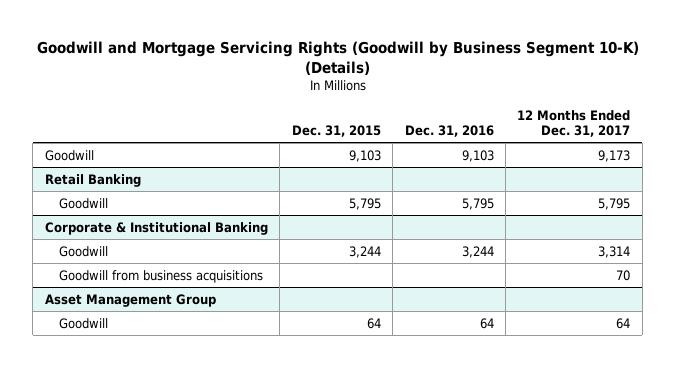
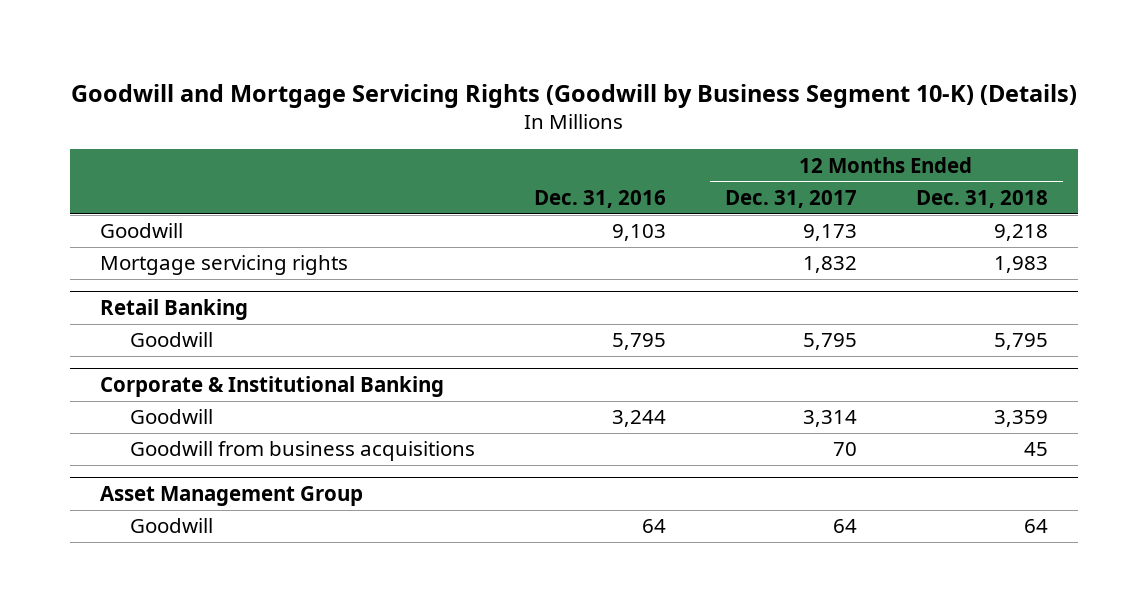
- | Dec. 31, 2015 | Dec. 31, 2016 | 12 Months Ended Dec. 31, 2017
+ | Dec. 31, 2016 | 12 Months Ended Dec. 31, 2017 | 12 Months Ended Dec. 31, 2018
+ Mortgage servicing rights | | 1,832 | 1,983

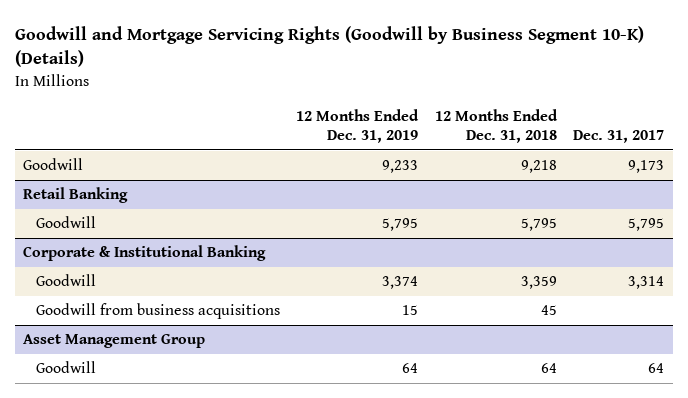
- | Dec. 31, 2016 | 12 Months Ended Dec. 31, 2017 | 12 Months Ended Dec. 31, 2018
+ | 12 Months Ended Dec. 31, 2019 | 12 Months Ended Dec. 31, 2018 | Dec. 31, 2017
- Mortgage servicing rights | | 1,832 | 1,983

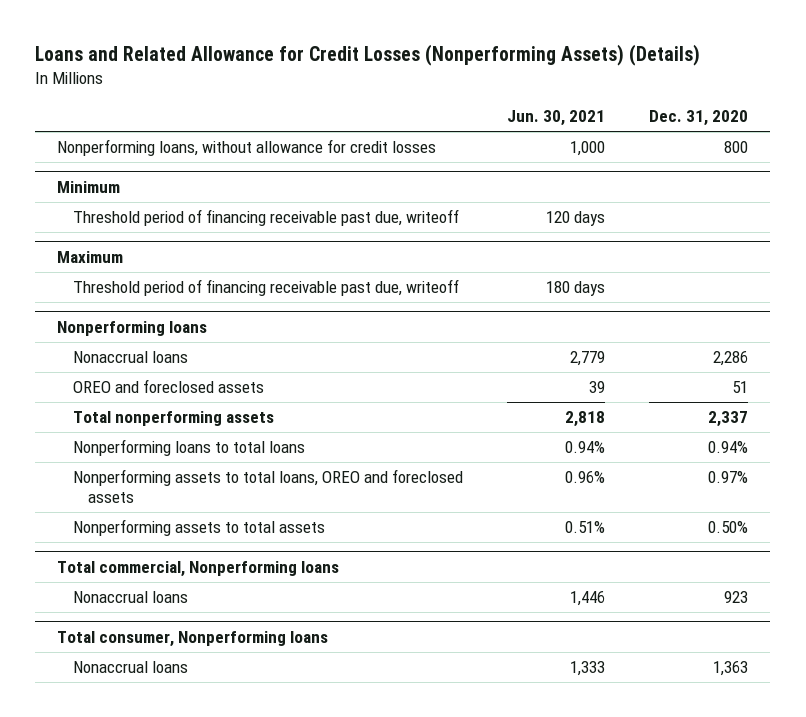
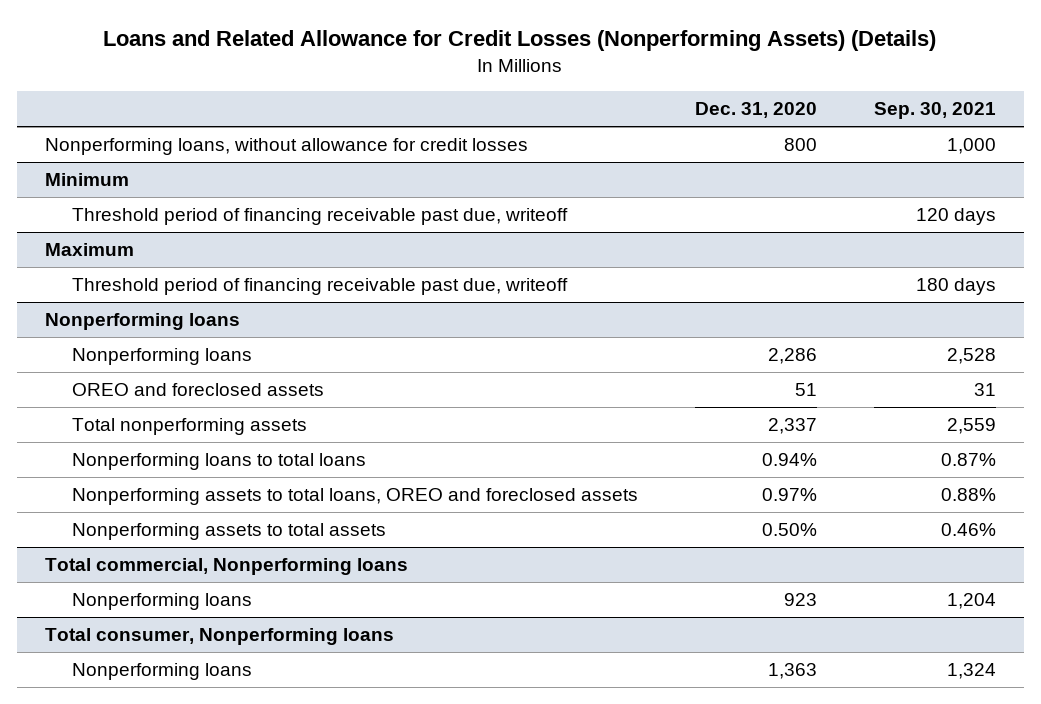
- | Jun. 30, 2021 | Dec. 31, 2020
+ | Dec. 31, 2020 | Sep. 30, 2021
@ Nonperforming loans
- Nonaccrual loans | 2,779 | 2,286
+ Nonperforming loans | 2,286 | 2,528
@ Total commercial, Nonperforming loans
- Nonaccrual loans | 1,446 | 923
+ Nonperforming loans | 923 | 1,204
@ Total consumer, Nonperforming loans
- Nonaccrual loans | 1,333 | 1,363
+ Nonperforming loans | 1,363 | 1,324

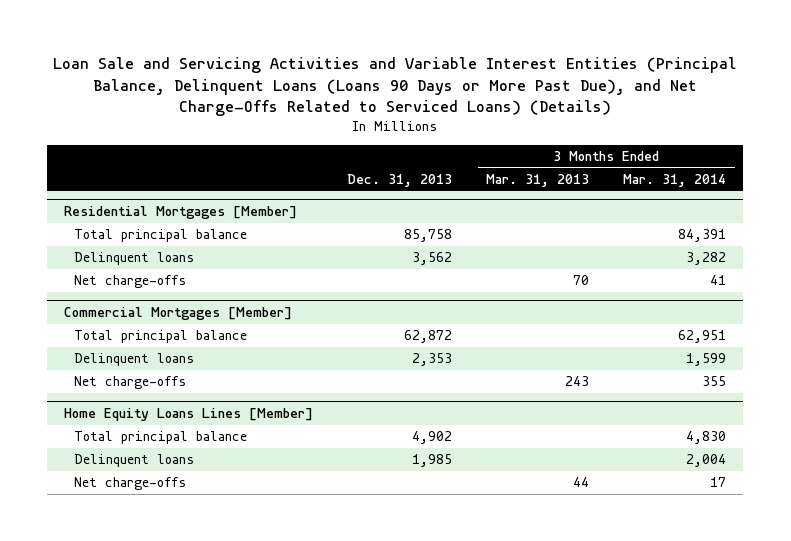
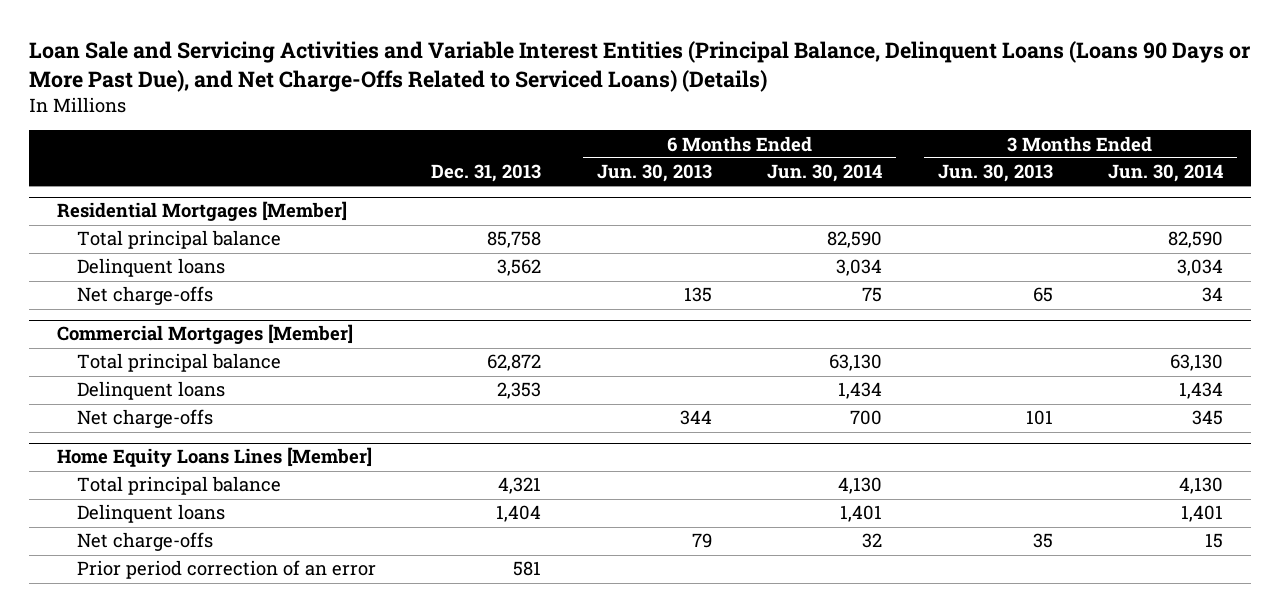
- | Dec. 31, 2013 | 3 Months Ended Mar. 31, 2013 | 3 Months Ended Mar. 31, 2014
+ | Dec. 31, 2013 | 6 Months Ended Jun. 30, 2013 | 6 Months Ended Jun. 30, 2014 | 3 Months Ended Jun. 30, 2013 | 3 Months Ended Jun. 30, 2014
@ Home Equity Loans Lines [Member]
- Total principal balance | 4,902 | | 4,830
- Delinquent loans | 1,985 | | 2,004
+ Total principal balance | 4,321 | | 4,130 | | 4,130
+ Delinquent loans | 1,404 | | 1,401 | | 1,401
+ Prior period correction of an error | 581 | | | |

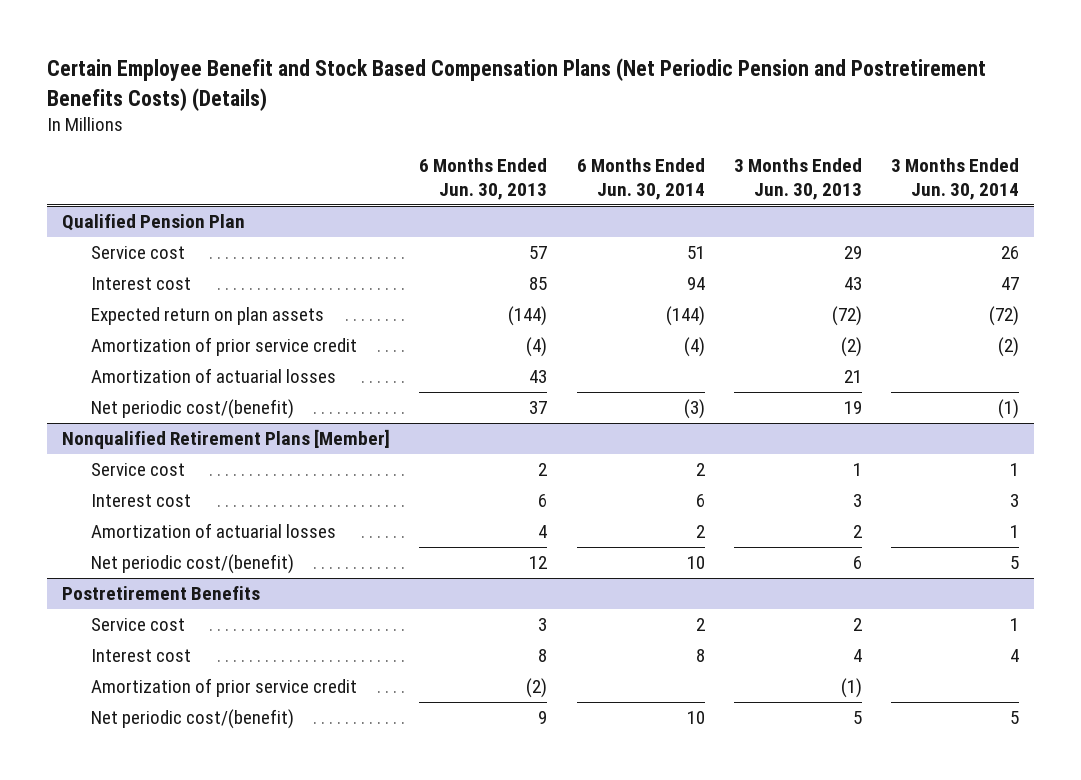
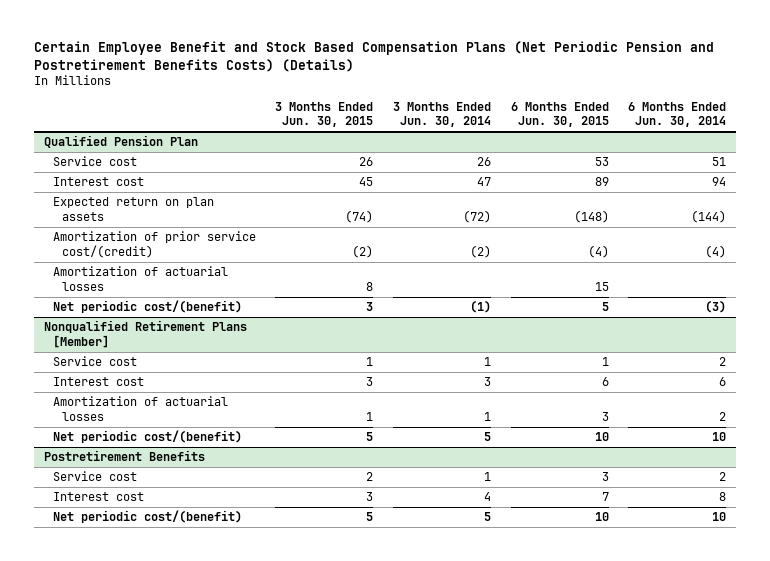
- | 6 Months Ended Jun. 30, 2013 | 6 Months Ended Jun. 30, 2014 | 3 Months Ended Jun. 30, 2013 | 3 Months Ended Jun. 30, 2014
+ | 3 Months Ended Jun. 30, 2015 | 3 Months Ended Jun. 30, 2014 | 6 Months Ended Jun. 30, 2015 | 6 Months Ended Jun. 30, 2014
@ Qualified Pension Plan
- Amortization of prior service credit | (4) | (4) | (2) | (2)
+ Amortization of prior service cost/(credit) | (2) | (2) | (4) | (4)
@ Postretirement Benefits
- Amortization of prior service credit | (2) | | (1) |

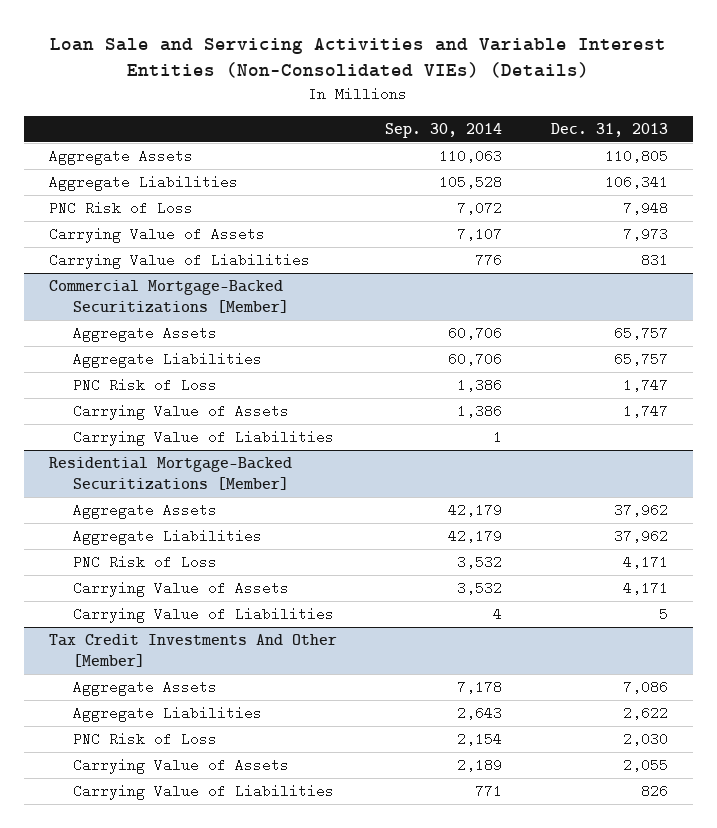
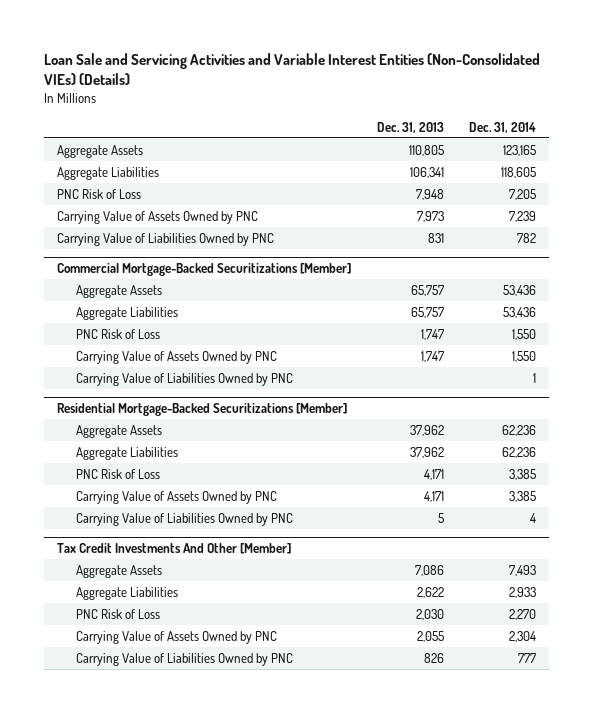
- | Sep. 30, 2014 | Dec. 31, 2013
+ | Dec. 31, 2013 | Dec. 31, 2014
- Carrying Value of Assets | 7,107 | 7,973
- Carrying Value of Liabilities | 776 | 831
+ Carrying Value of Assets Owned by PNC | 7,973 | 7,239
+ Carrying Value of Liabilities Owned by PNC | 831 | 782
@ Commercial Mortgage-Backed Securitizations [Member]
- Carrying Value of Assets | 1,386 | 1,747
- Carrying Value of Liabilities | 1 |
+ Carrying Value of Assets Owned by PNC | 1,747 | 1,550
+ Carrying Value of Liabilities Owned by PNC | | 1
@ Residential Mortgage-Backed Securitizations [Member]
- Carrying Value of Assets | 3,532 | 4,171
- Carrying Value of Liabilities | 4 | 5
+ Carrying Value of Assets Owned by PNC | 4,171 | 3,385
+ Carrying Value of Liabilities Owned by PNC | 5 | 4
@ Tax Credit Investments And Other [Member]
- Carrying Value of Assets | 2,189 | 2,055
- Carrying Value of Liabilities | 771 | 826
+ Carrying Value of Assets Owned by PNC | 2,055 | 2,304
+ Carrying Value of Liabilities Owned by PNC | 826 | 777

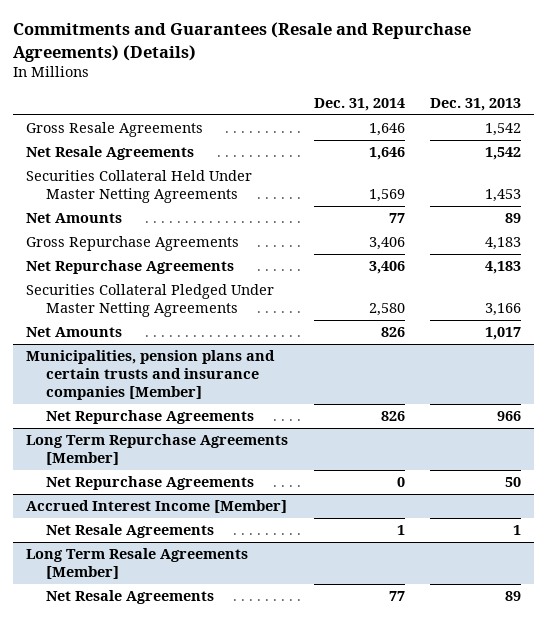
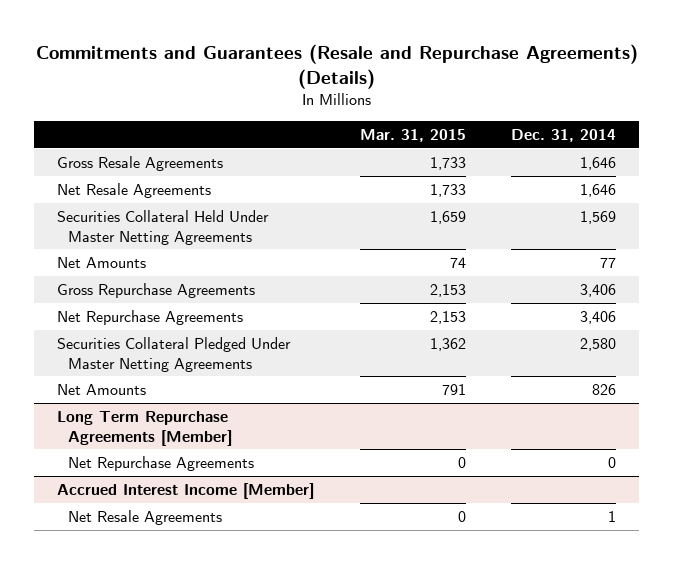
- | Dec. 31, 2014 | Dec. 31, 2013
+ | Mar. 31, 2015 | Dec. 31, 2014
- Municipalities, pension plans and certain trusts and insurance companies [Member]
- Net Repurchase Agreements | 826 | 966
- Long Term Resale Agreements [Member]
- Net Resale Agreements | 77 | 89

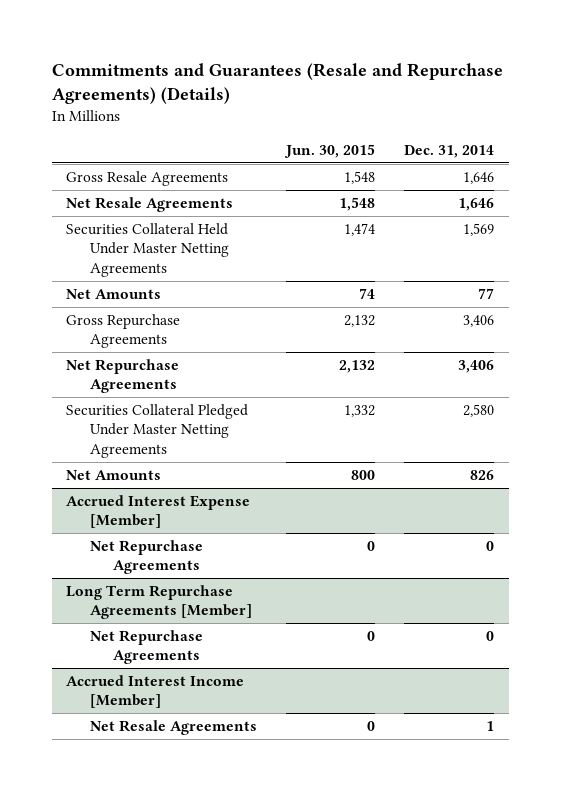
- | Mar. 31, 2015 | Dec. 31, 2014
+ | Jun. 30, 2015 | Dec. 31, 2014
+ Accrued Interest Expense [Member]
+ Net Repurchase Agreements | 0 | 0

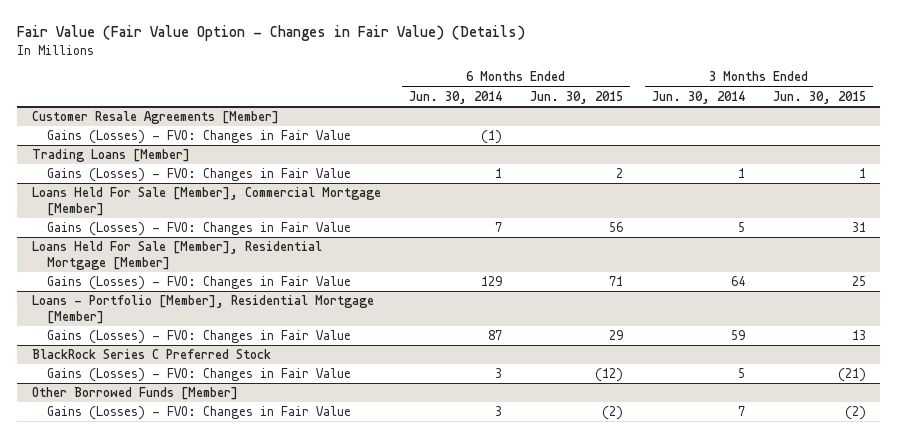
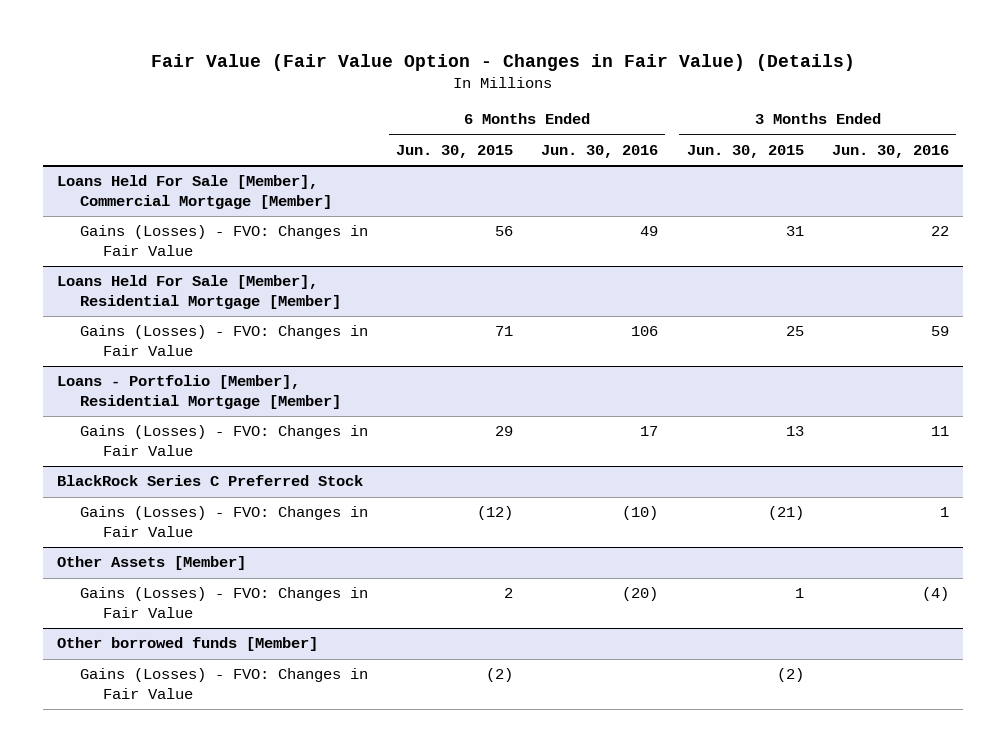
- | 6 Months Ended Jun. 30, 2014 | 6 Months Ended Jun. 30, 2015 | 3 Months Ended Jun. 30, 2014 | 3 Months Ended Jun. 30, 2015
+ | 6 Months Ended Jun. 30, 2015 | 6 Months Ended Jun. 30, 2016 | 3 Months Ended Jun. 30, 2015 | 3 Months Ended Jun. 30, 2016
- Customer Resale Agreements [Member]
- Gains (Losses) - FVO: Changes in Fair Value | (1) | | |
- Trading Loans [Member]
- Gains (Losses) - FVO: Changes in Fair Value | 1 | 2 | 1 | 1
- Other Borrowed Funds [Member]
+ Other Assets [Member]
+ Gains (Losses) - FVO: Changes in Fair Value | 2 | (20) | 1 | (4)
+ Other borrowed funds [Member]

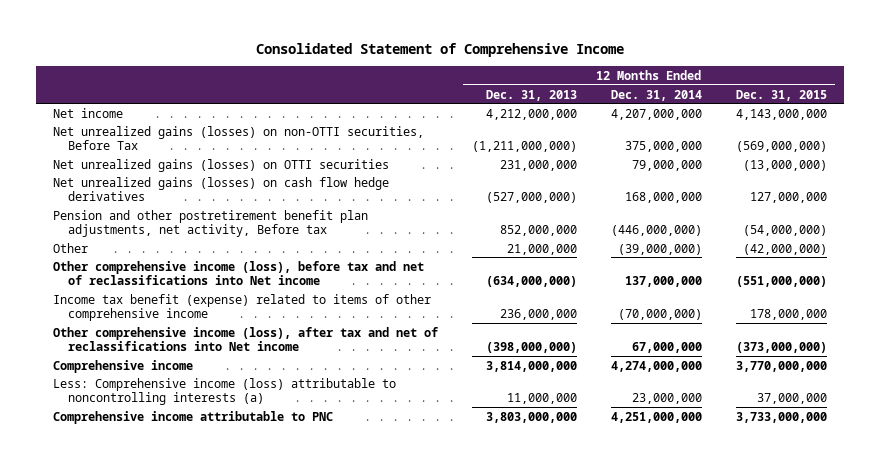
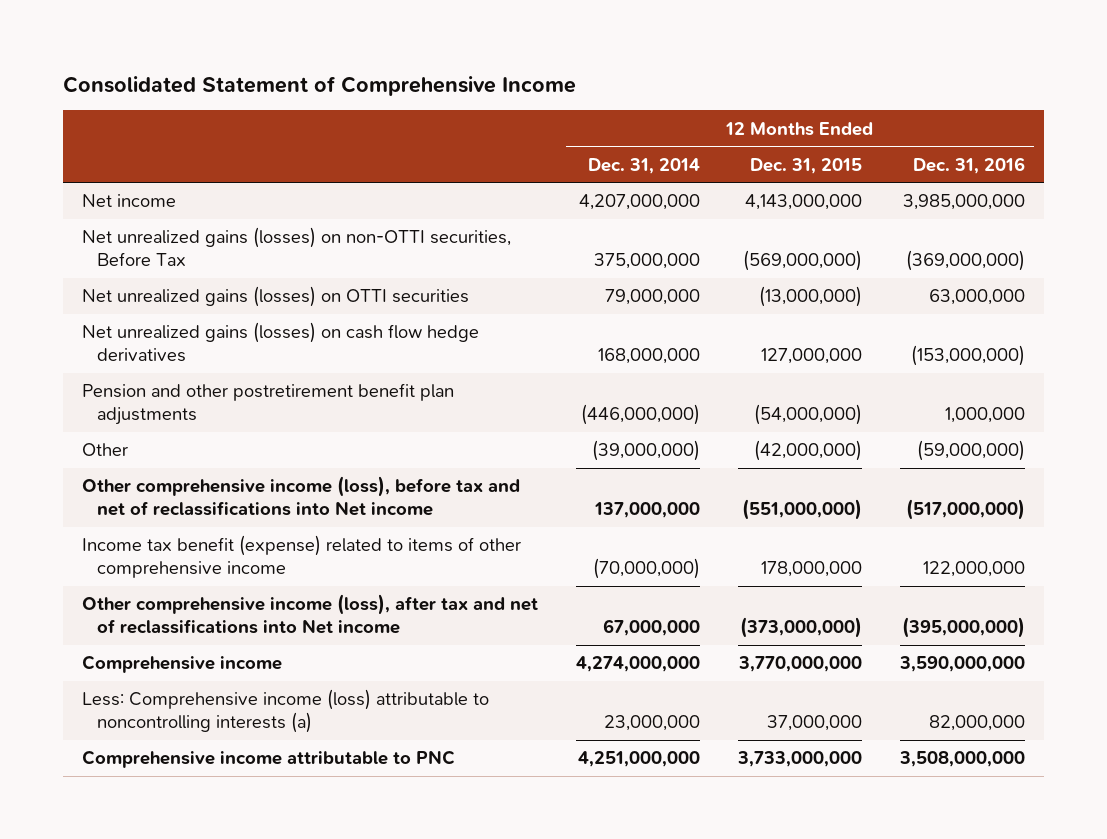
- | 12 Months Ended Dec. 31, 2013 | 12 Months Ended Dec. 31, 2014 | 12 Months Ended Dec. 31, 2015
+ | 12 Months Ended Dec. 31, 2014 | 12 Months Ended Dec. 31, 2015 | 12 Months Ended Dec. 31, 2016
- Pension and other postretirement benefit plan adjustments, net activity, Before tax | 852,000,000 | (446,000,000) | (54,000,000)
+ Pension and other postretirement benefit plan adjustments | (446,000,000) | (54,000,000) | 1,000,000

